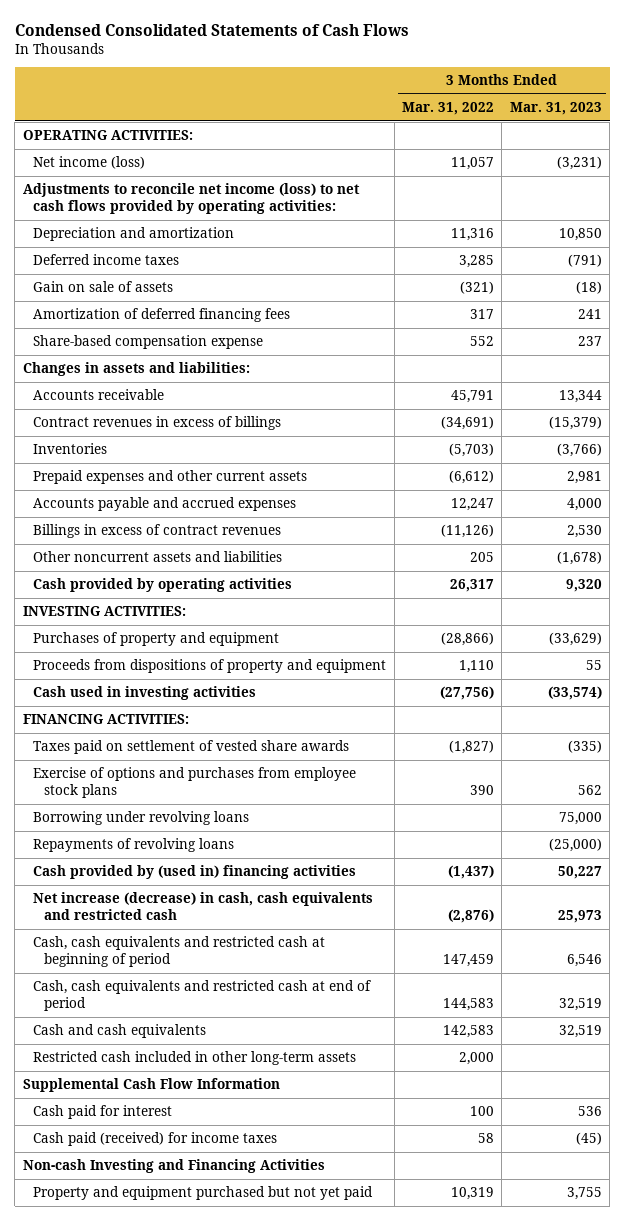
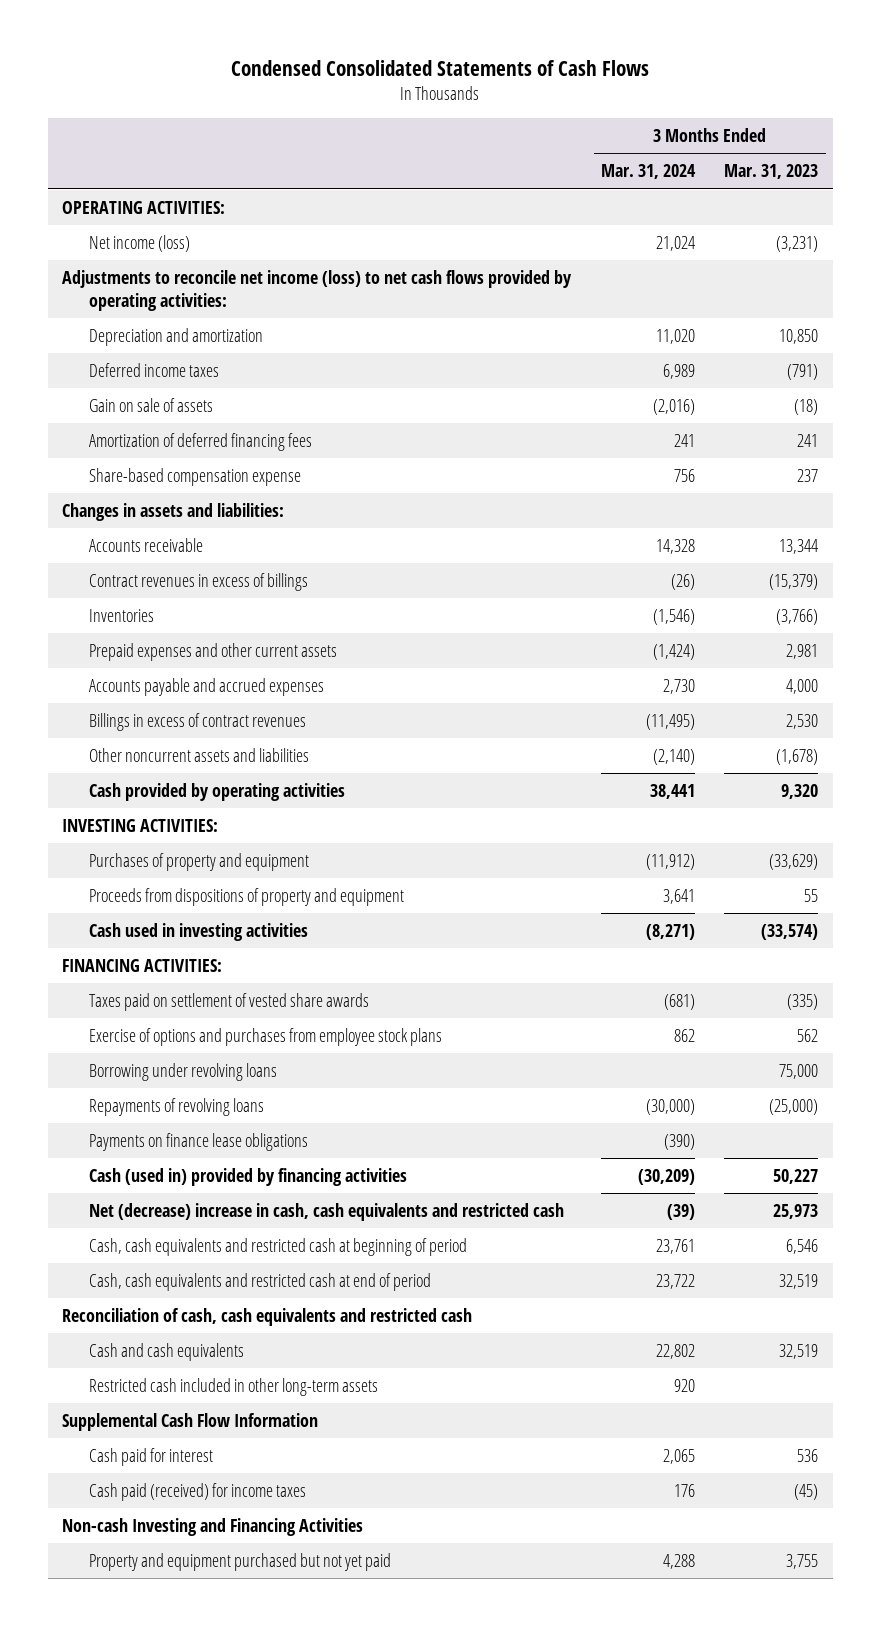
- | 3 Months Ended Mar. 31, 2022 | 3 Months Ended Mar. 31, 2023
+ | 3 Months Ended Mar. 31, 2024 | 3 Months Ended Mar. 31, 2023
- Cash provided by (used in) financing activities | (1,437) | 50,227
- Net increase (decrease) in cash, cash equivalents and restricted cash | (2,876) | 25,973
+ Payments on finance lease obligations | (390) |
+ Cash (used in) provided by financing activities | (30,209) | 50,227
+ Net (decrease) increase in cash, cash equivalents and restricted cash | (39) | 25,973
+ Reconciliation of cash, cash equivalents and restricted cash

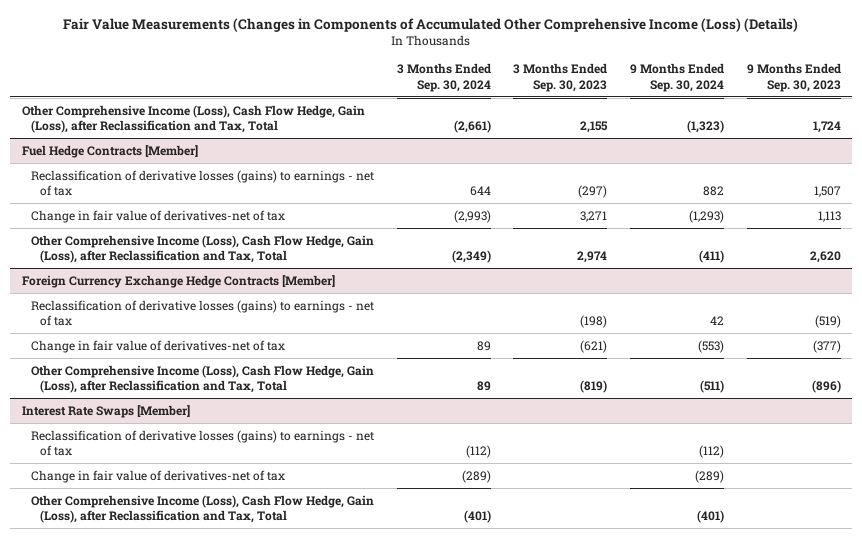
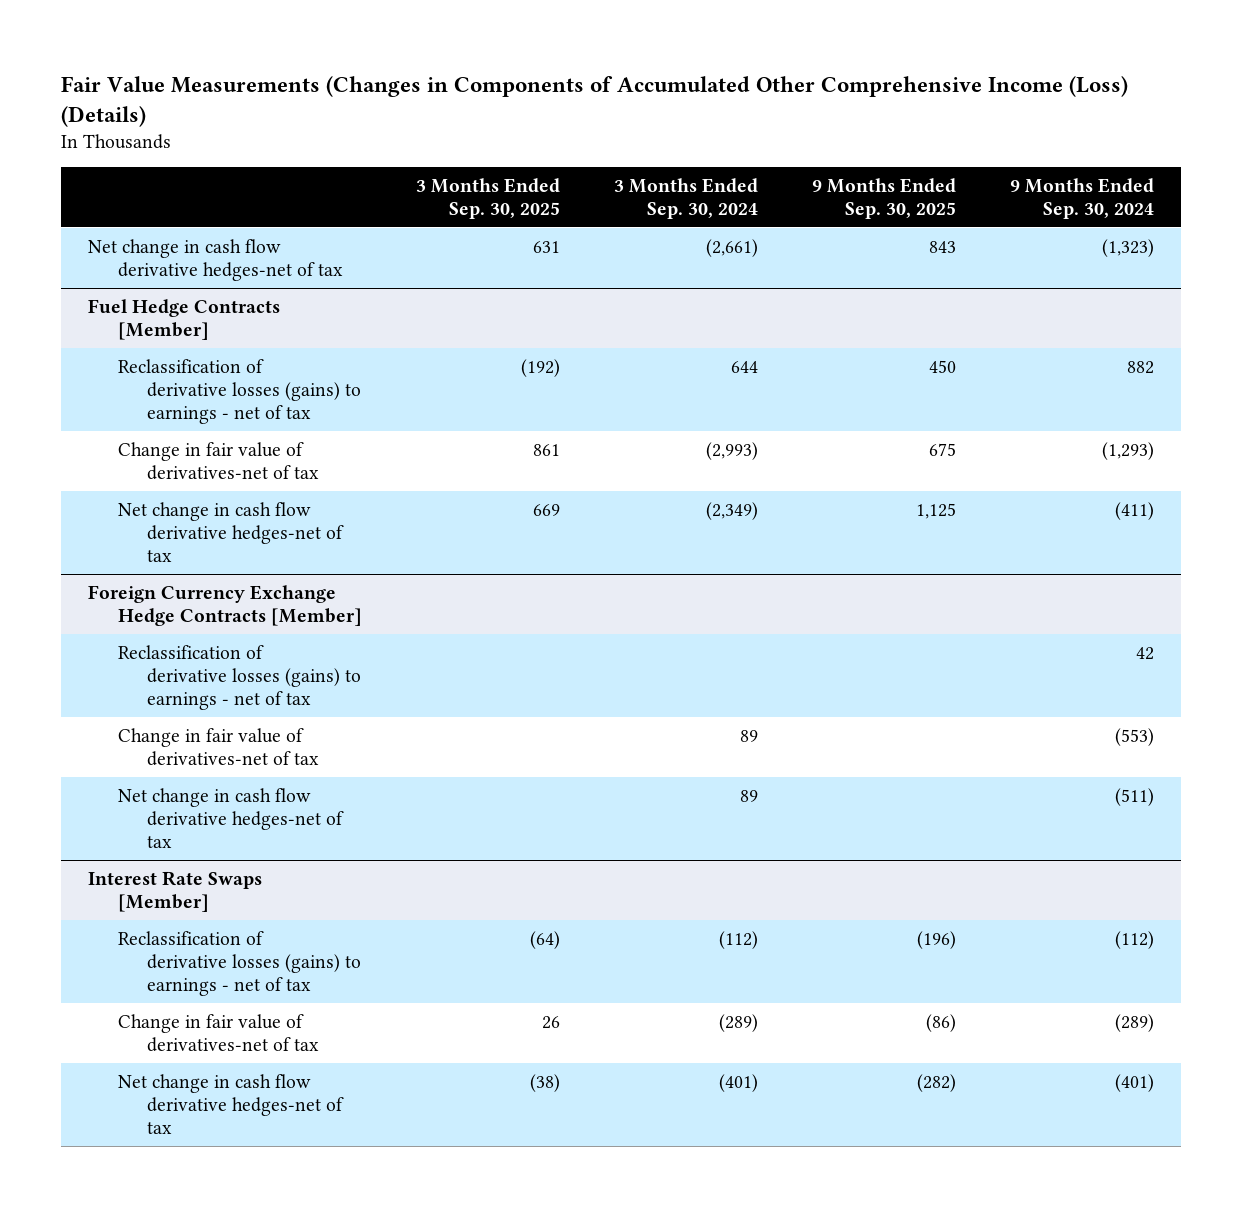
- | 3 Months Ended Sep. 30, 2024 | 3 Months Ended Sep. 30, 2023 | 9 Months Ended Sep. 30, 2024 | 9 Months Ended Sep. 30, 2023
+ | 3 Months Ended Sep. 30, 2025 | 3 Months Ended Sep. 30, 2024 | 9 Months Ended Sep. 30, 2025 | 9 Months Ended Sep. 30, 2024
- Other Comprehensive Income (Loss), Cash Flow Hedge, Gain (Loss), after Reclassification and Tax, Total | (2,661) | 2,155 | (1,323) | 1,724
+ Net change in cash flow derivative hedges-net of tax | 631 | (2,661) | 843 | (1,323)
@ Fuel Hedge Contracts [Member]
- Other Comprehensive Income (Loss), Cash Flow Hedge, Gain (Loss), after Reclassification and Tax, Total | (2,349) | 2,974 | (411) | 2,620
+ Net change in cash flow derivative hedges-net of tax | 669 | (2,349) | 1,125 | (411)
@ Foreign Currency Exchange Hedge Contracts [Member]
- Other Comprehensive Income (Loss), Cash Flow Hedge, Gain (Loss), after Reclassification and Tax, Total | 89 | (819) | (511) | (896)
+ Net change in cash flow derivative hedges-net of tax | | 89 | | (511)
@ Interest Rate Swaps [Member]
- Other Comprehensive Income (Loss), Cash Flow Hedge, Gain (Loss), after Reclassification and Tax, Total | (401) | | (401) |
+ Net change in cash flow derivative hedges-net of tax | (38) | (401) | (282) | (401)

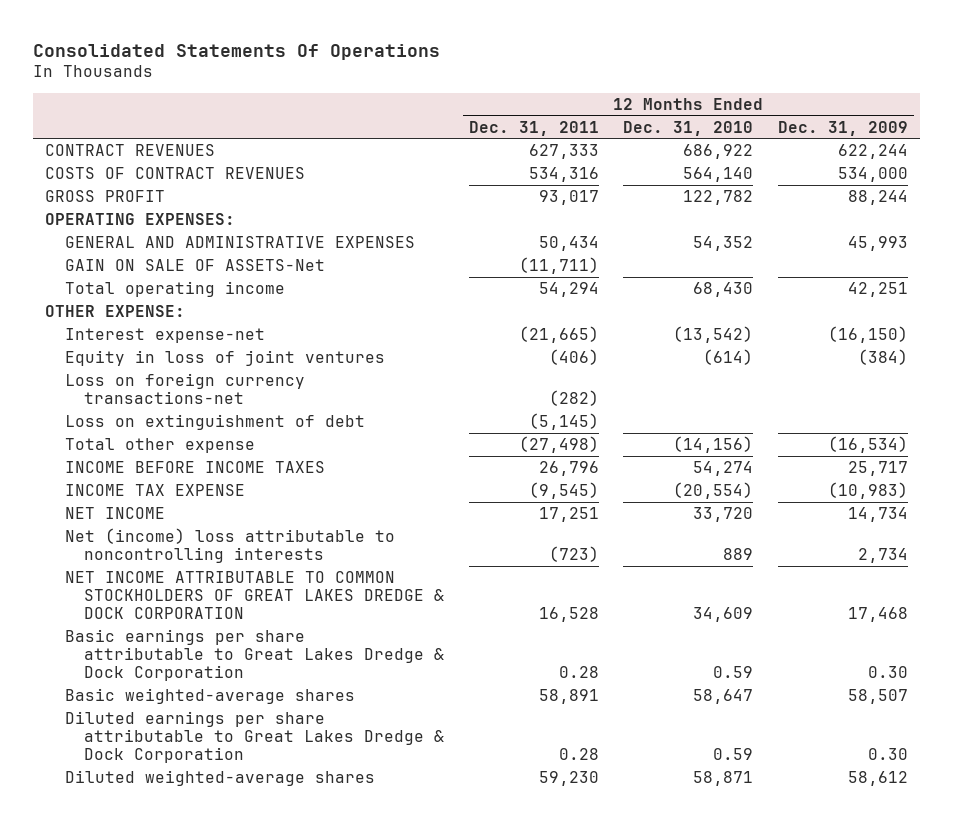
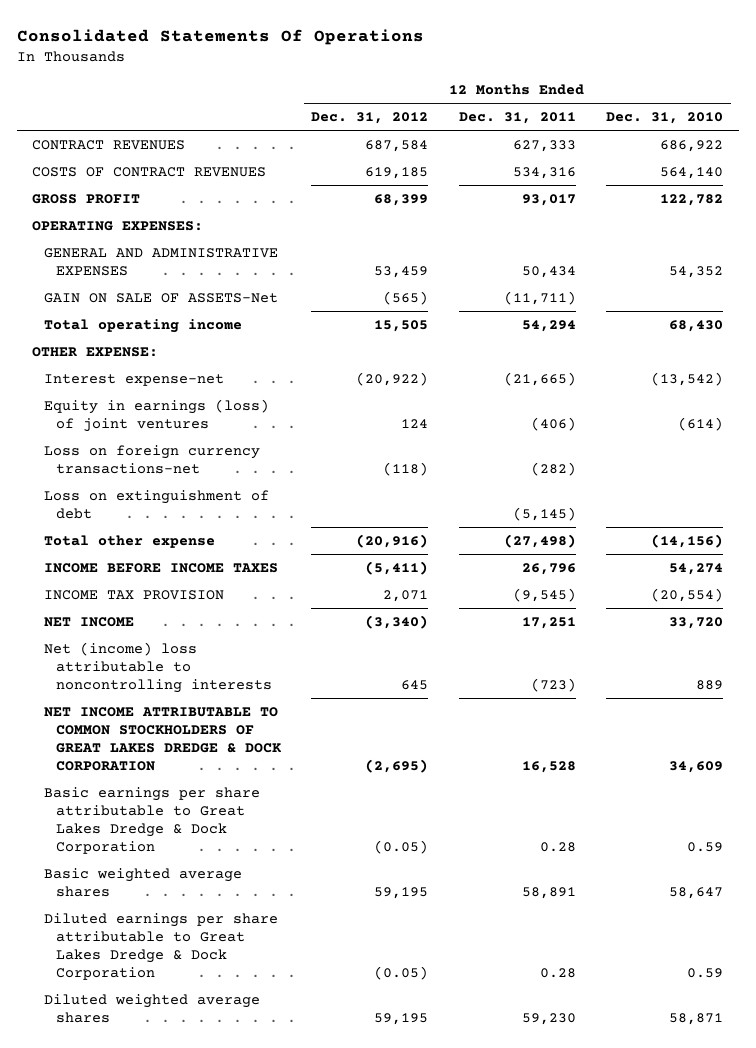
- | 12 Months Ended Dec. 31, 2011 | 12 Months Ended Dec. 31, 2010 | 12 Months Ended Dec. 31, 2009
+ | 12 Months Ended Dec. 31, 2012 | 12 Months Ended Dec. 31, 2011 | 12 Months Ended Dec. 31, 2010
- Equity in loss of joint ventures | (406) | (614) | (384)
+ Equity in earnings (loss) of joint ventures | 124 | (406) | (614)
- INCOME TAX EXPENSE | (9,545) | (20,554) | (10,983)
+ INCOME TAX PROVISION | 2,071 | (9,545) | (20,554)
- Basic weighted-average shares | 58,891 | 58,647 | 58,507
+ Basic weighted average shares | 59,195 | 58,891 | 58,647
- Diluted weighted-average shares | 59,230 | 58,871 | 58,612
+ Diluted weighted average shares | 59,195 | 59,230 | 58,871

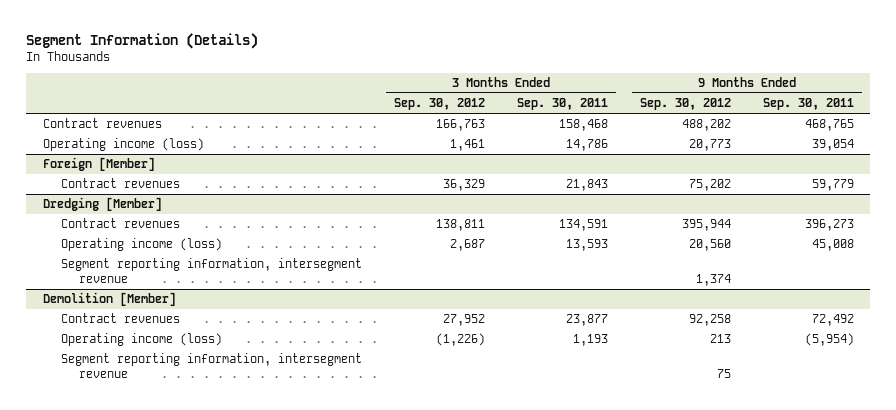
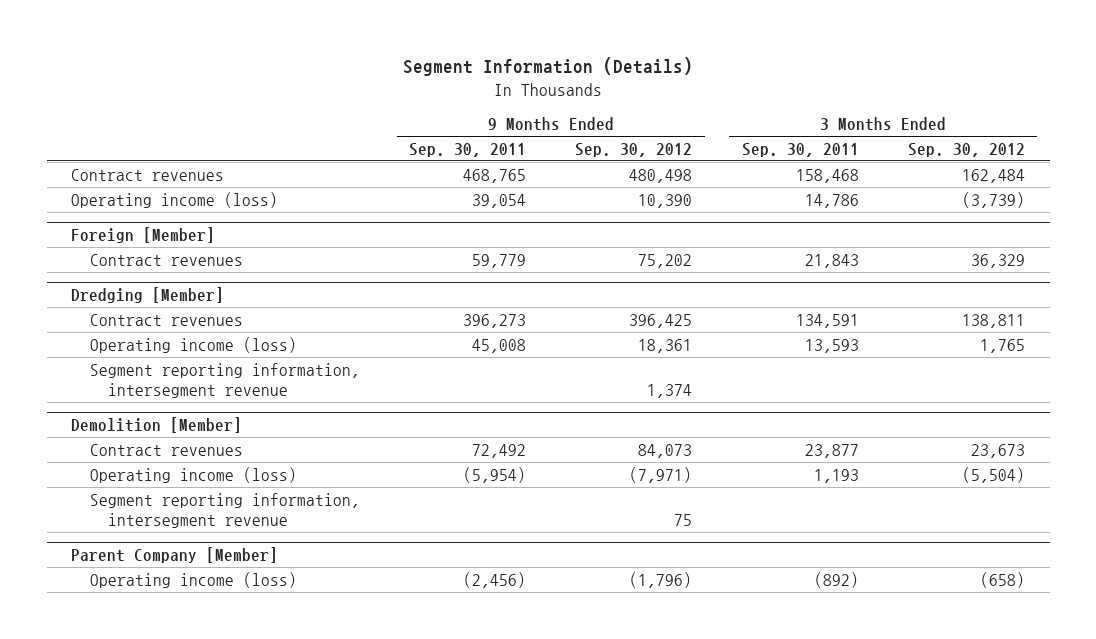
- | 3 Months Ended Sep. 30, 2012 | 3 Months Ended Sep. 30, 2011 | 9 Months Ended Sep. 30, 2012 | 9 Months Ended Sep. 30, 2011
+ | 9 Months Ended Sep. 30, 2011 | 9 Months Ended Sep. 30, 2012 | 3 Months Ended Sep. 30, 2011 | 3 Months Ended Sep. 30, 2012
- Contract revenues | 166,763 | 158,468 | 488,202 | 468,765
- Operating income (loss) | 1,461 | 14,786 | 20,773 | 39,054
+ Contract revenues | 468,765 | 480,498 | 158,468 | 162,484
+ Operating income (loss) | 39,054 | 10,390 | 14,786 | (3,739)
@ Dredging [Member]
- Contract revenues | 138,811 | 134,591 | 395,944 | 396,273
- Operating income (loss) | 2,687 | 13,593 | 20,560 | 45,008
+ Contract revenues | 396,273 | 396,425 | 134,591 | 138,811
+ Operating income (loss) | 45,008 | 18,361 | 13,593 | 1,765
@ Demolition [Member]
- Contract revenues | 27,952 | 23,877 | 92,258 | 72,492
- Operating income (loss) | (1,226) | 1,193 | 213 | (5,954)
+ Contract revenues | 72,492 | 84,073 | 23,877 | 23,673
+ Operating income (loss) | (5,954) | (7,971) | 1,193 | (5,504)
+ Parent Company [Member]
+ Operating income (loss) | (2,456) | (1,796) | (892) | (658)

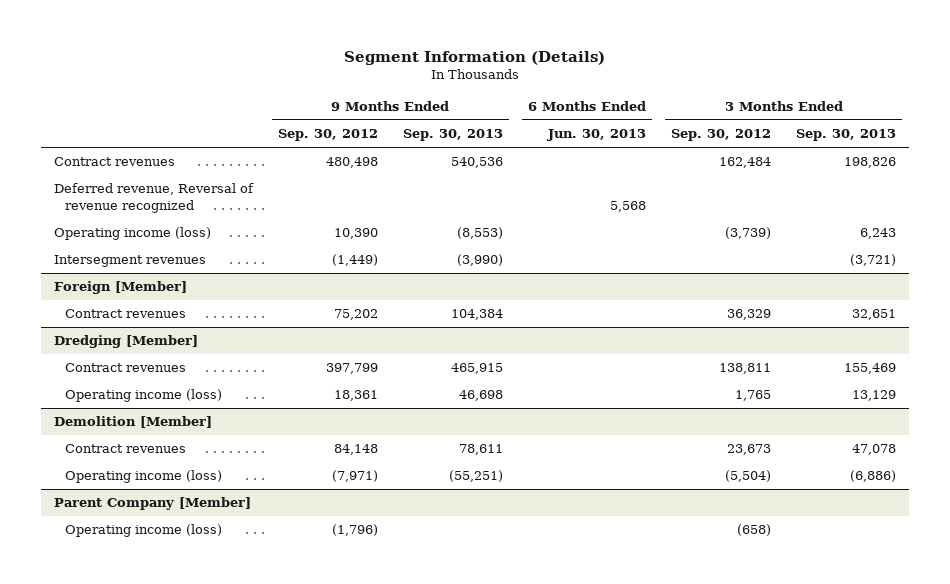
- | 9 Months Ended Sep. 30, 2011 | 9 Months Ended Sep. 30, 2012 | 3 Months Ended Sep. 30, 2011 | 3 Months Ended Sep. 30, 2012
+ | 9 Months Ended Sep. 30, 2012 | 9 Months Ended Sep. 30, 2013 | 6 Months Ended Jun. 30, 2013 | 3 Months Ended Sep. 30, 2012 | 3 Months Ended Sep. 30, 2013
+ Deferred revenue, Reversal of revenue recognized | | | 5,568 | |
+ Intersegment revenues | (1,449) | (3,990) | | | (3,721)
@ Dredging [Member]
- Contract revenues | 396,273 | 396,425 | 134,591 | 138,811
+ Contract revenues | 397,799 | 465,915 | | 138,811 | 155,469
- Segment reporting information, intersegment revenue | | 1,374 | |
@ Demolition [Member]
- Contract revenues | 72,492 | 84,073 | 23,877 | 23,673
+ Contract revenues | 84,148 | 78,611 | | 23,673 | 47,078
- Segment reporting information, intersegment revenue | | 75 | |

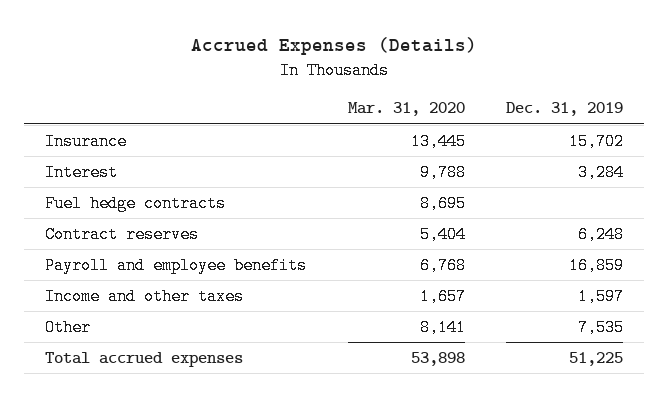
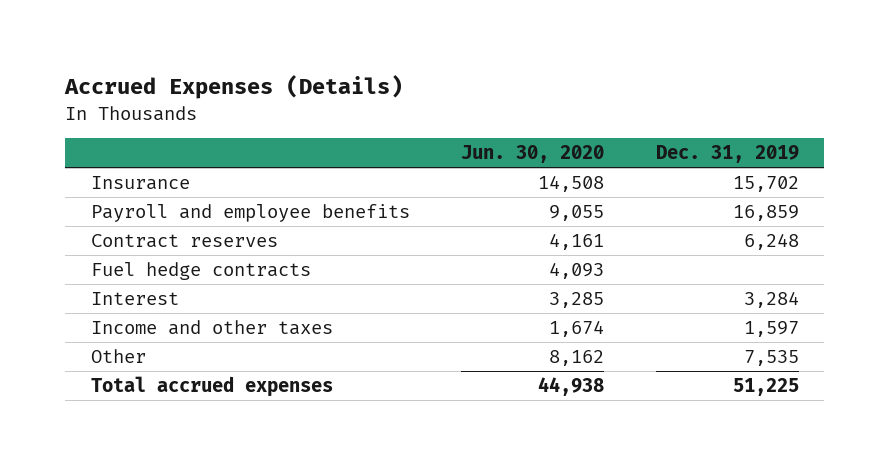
- | Mar. 31, 2020 | Dec. 31, 2019
+ | Jun. 30, 2020 | Dec. 31, 2019
moved down: Contract reserves | 4,161 | 6,248
moved down: Fuel hedge contracts | 4,093 |
moved down: Interest | 3,285 | 3,284

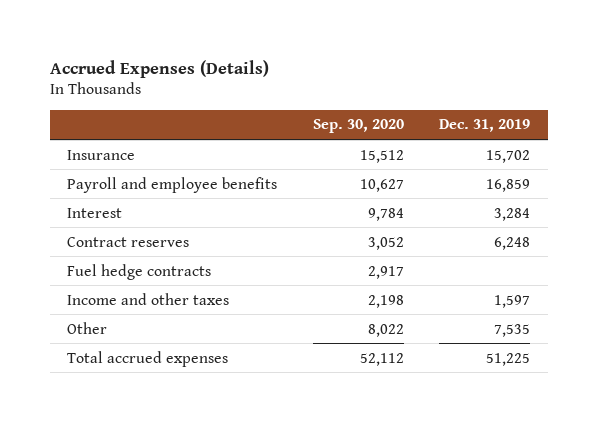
- | Jun. 30, 2020 | Dec. 31, 2019
+ | Sep. 30, 2020 | Dec. 31, 2019
moved up: Interest | 9,784 | 3,284

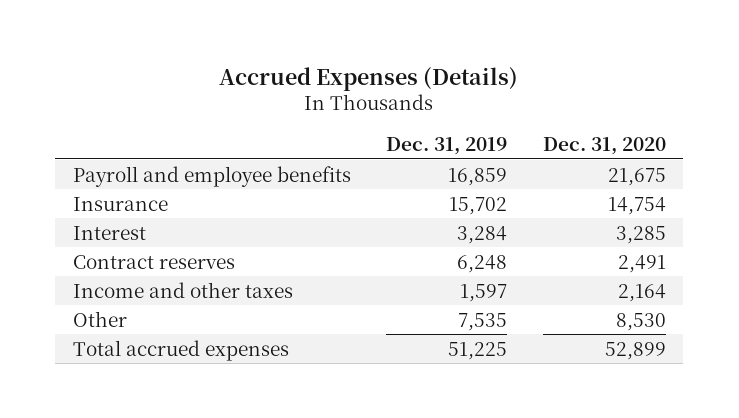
- | Sep. 30, 2020 | Dec. 31, 2019
+ | Dec. 31, 2019 | Dec. 31, 2020
moved down: Insurance | 15,702 | 14,754
- Fuel hedge contracts | 2,917 |

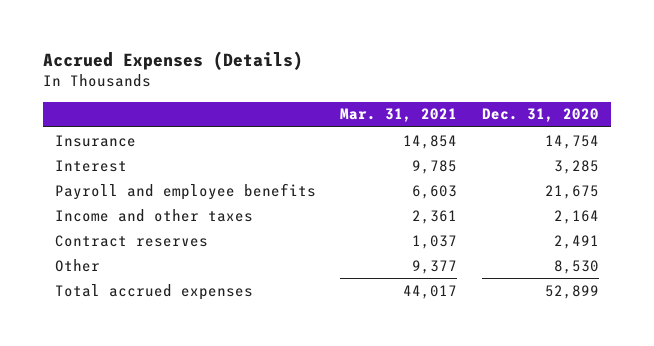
- | Dec. 31, 2019 | Dec. 31, 2020
+ | Mar. 31, 2021 | Dec. 31, 2020
moved down: Payroll and employee benefits | 6,603 | 21,675
moved down: Contract reserves | 1,037 | 2,491

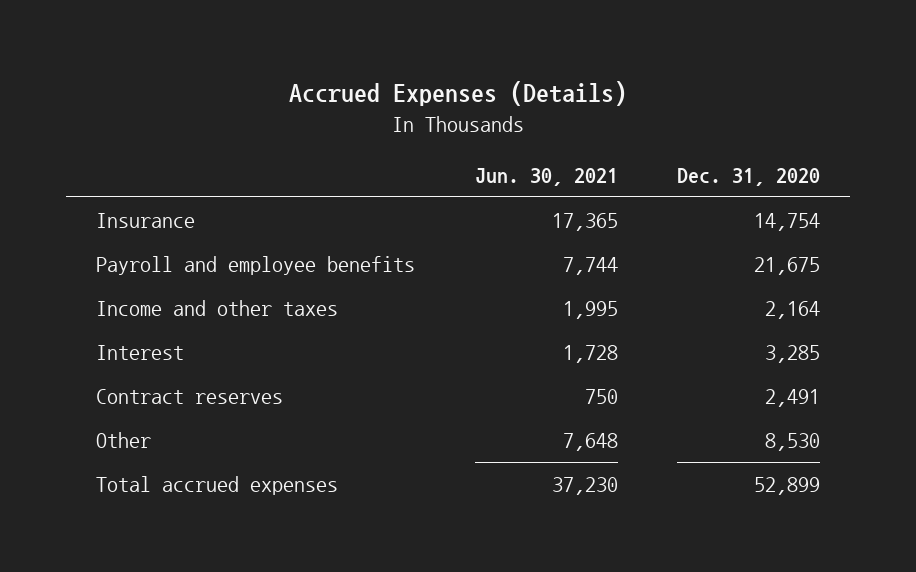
- | Mar. 31, 2021 | Dec. 31, 2020
+ | Jun. 30, 2021 | Dec. 31, 2020
moved down: Interest | 1,728 | 3,285

